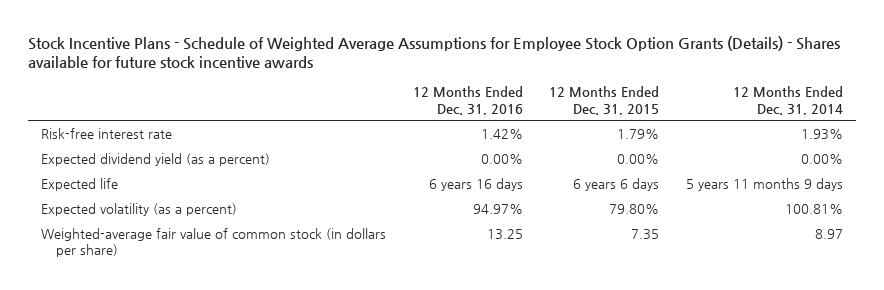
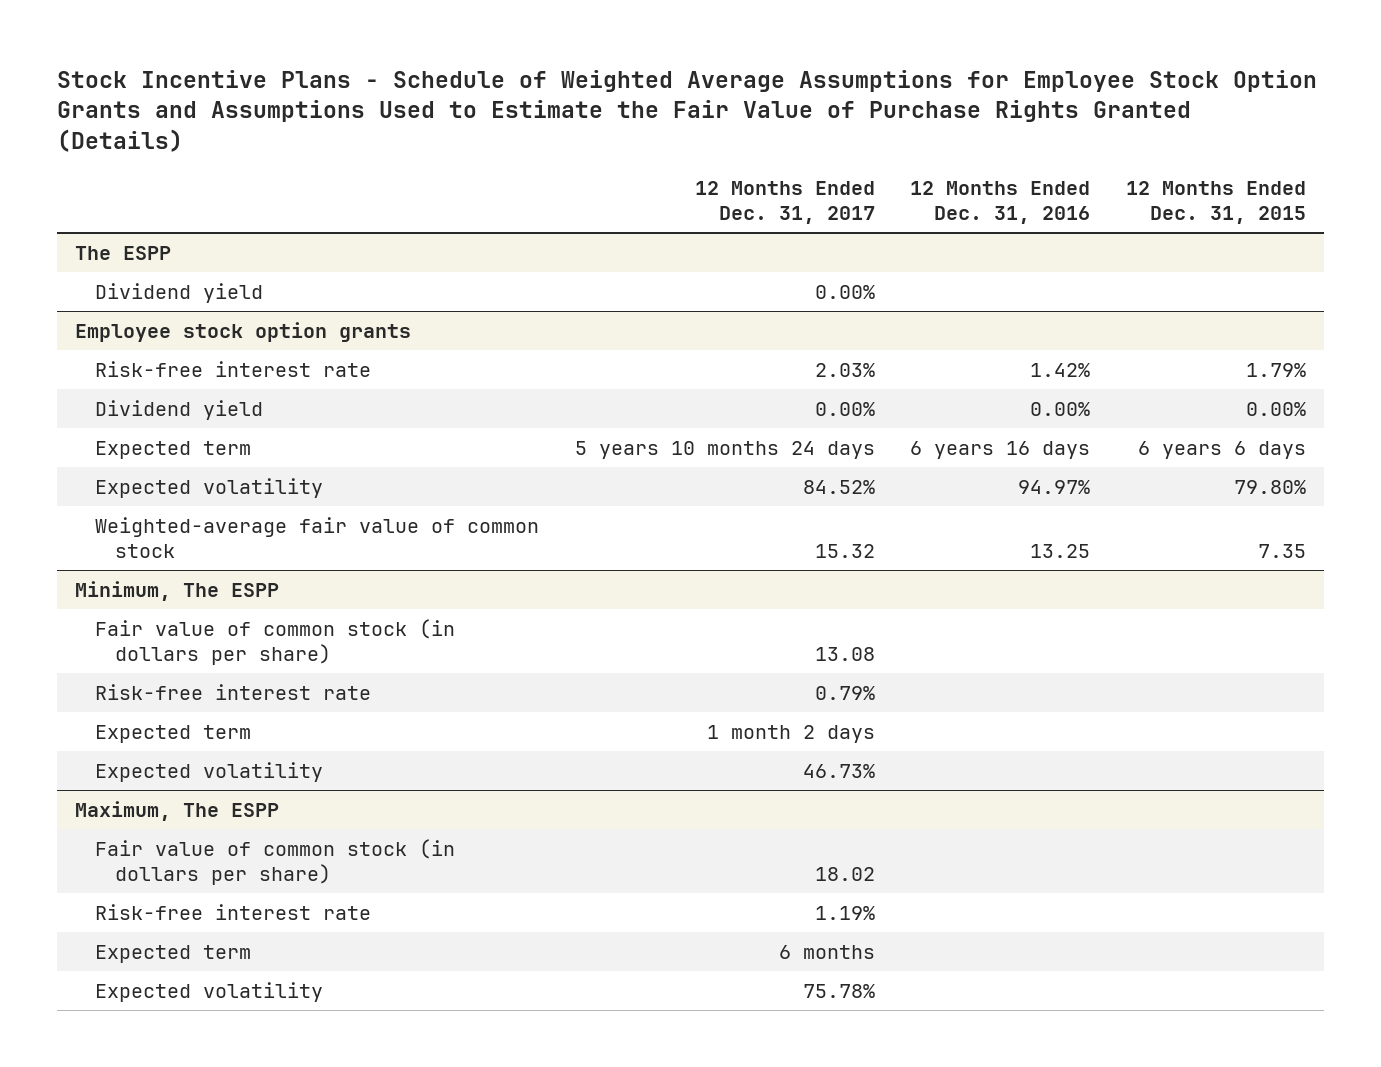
- Stock Incentive Plans - Schedule of Weighted Average Assumptions for Employee Stock Option Grants (Details) - Shares available for future stock incentive awards
+ Stock Incentive Plans - Schedule of Weighted Average Assumptions for Employee Stock Option Grants and Assumptions Used to Estimate the Fair Value of Purchase Rights Granted (Details)
- | 12 Months Ended Dec. 31, 2016 | 12 Months Ended Dec. 31, 2015 | 12 Months Ended Dec. 31, 2014
+ | 12 Months Ended Dec. 31, 2017 | 12 Months Ended Dec. 31, 2016 | 12 Months Ended Dec. 31, 2015
+ The ESPP
+ Dividend yield | 0.00% | |
+ Employee stock option grants
- Expected dividend yield (as a percent) | 0.00% | 0.00% | 0.00%
- Expected life | 6 years 16 days | 6 years 6 days | 5 years 11 months 9 days
- Expected volatility (as a percent) | 94.97% | 79.80% | 100.81%
- Weighted-average fair value of common stock (in dollars per share) | 13.25 | 7.35 | 8.97
+ Dividend yield | 0.00% | 0.00% | 0.00%
+ Expected term | 5 years 10 months 24 days | 6 years 16 days | 6 years 6 days
+ Expected volatility | 84.52% | 94.97% | 79.80%
+ Weighted-average fair value of common stock | 15.32 | 13.25 | 7.35
+ Minimum, The ESPP
+ Fair value of common stock (in dollars per share) | 13.08 | |
+ Risk-free interest rate | 0.79% | |
+ Expected term | 1 month 2 days | |
+ Expected volatility | 46.73% | |
+ Maximum, The ESPP
+ Fair value of common stock (in dollars per share) | 18.02 | |
+ Risk-free interest rate | 1.19% | |
+ Expected term | 6 months | |
+ Expected volatility | 75.78% | |

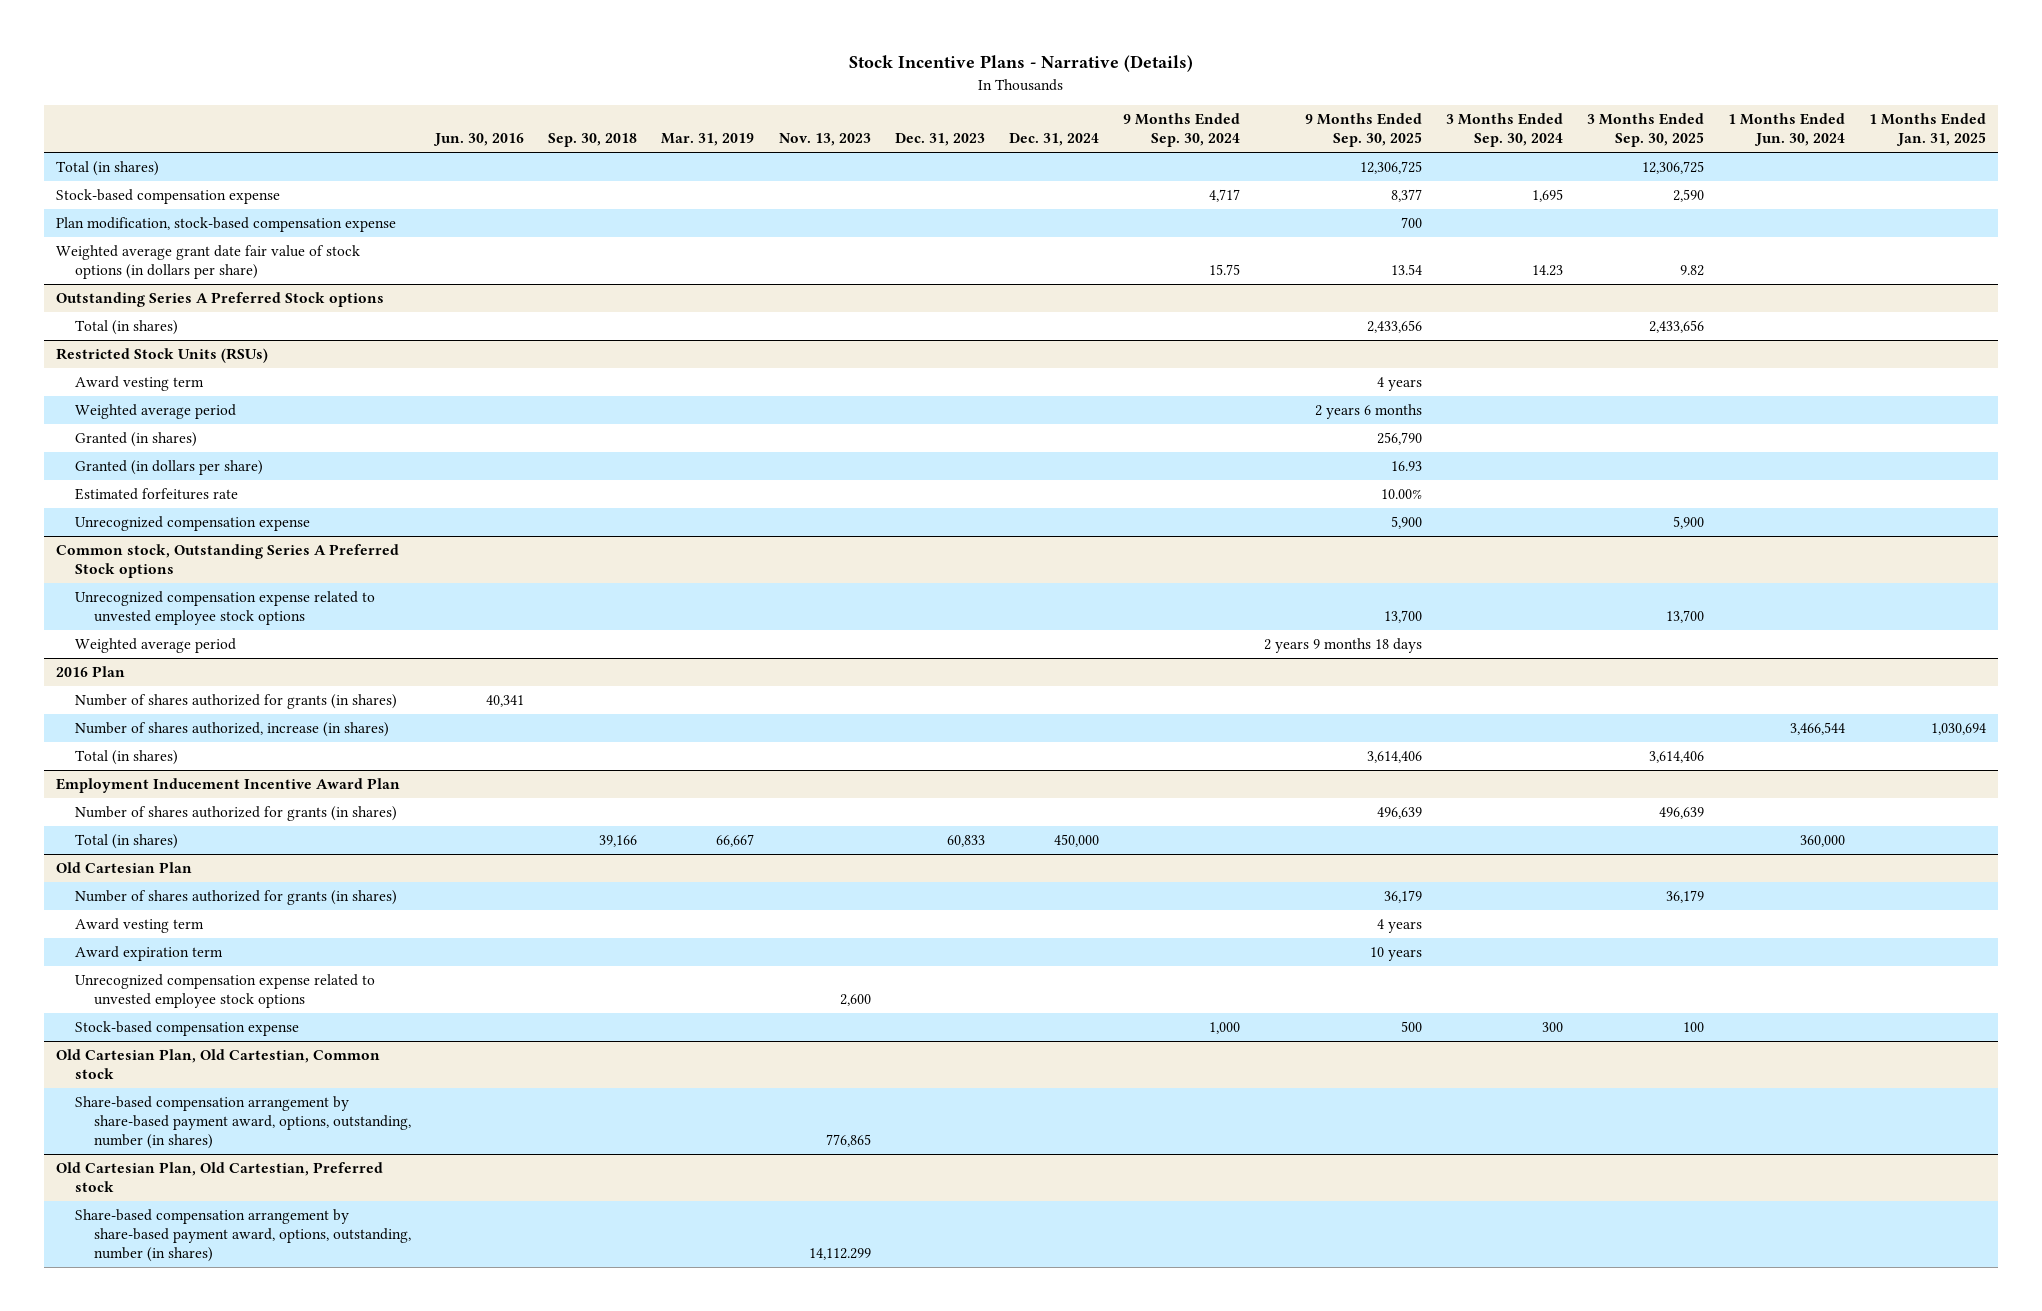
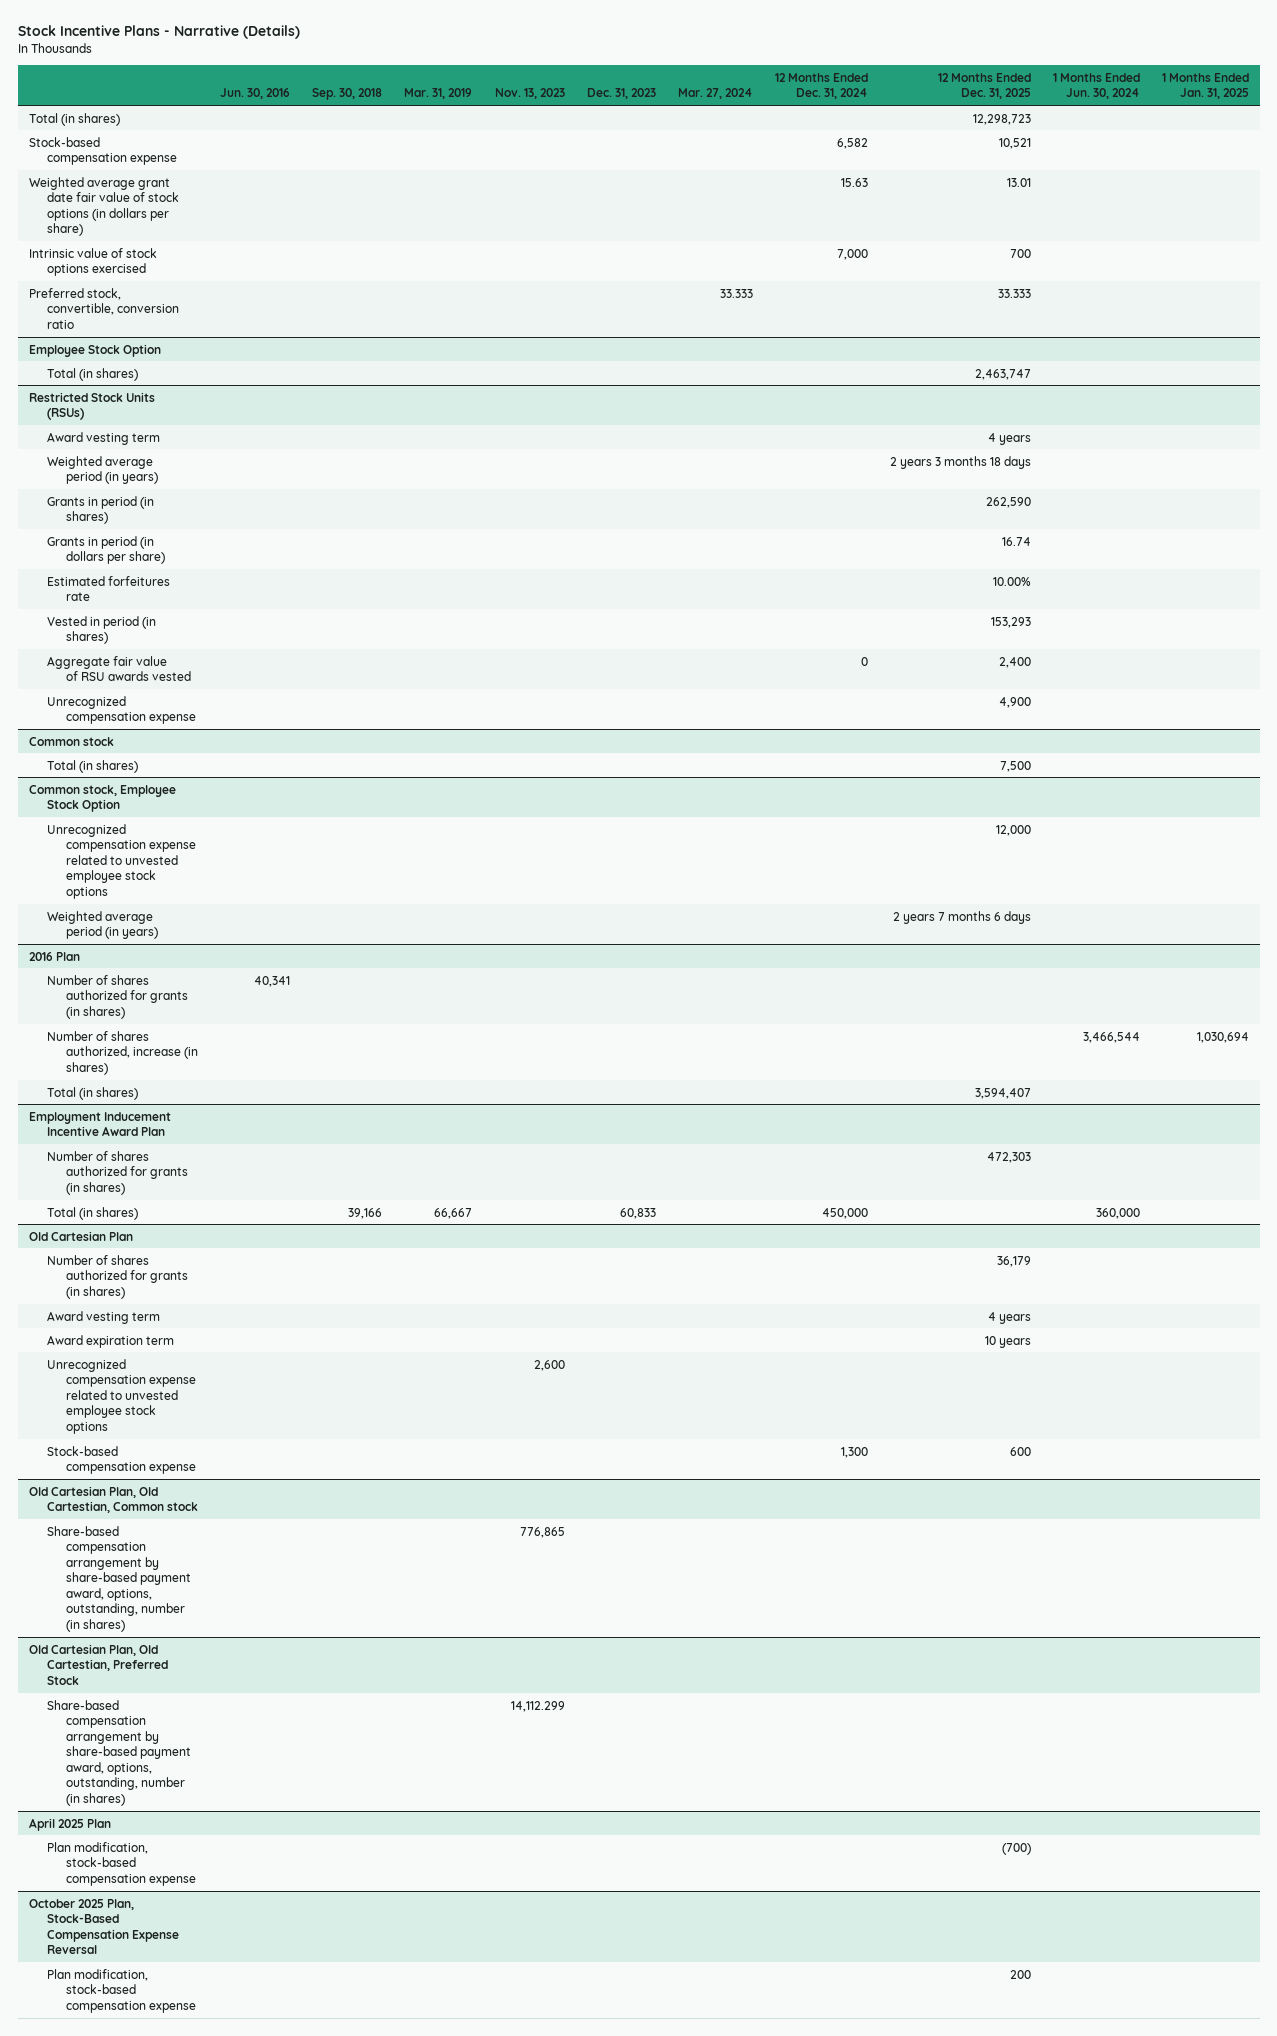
- | Jun. 30, 2016 | Sep. 30, 2018 | Mar. 31, 2019 | Nov. 13, 2023 | Dec. 31, 2023 | Dec. 31, 2024 | 9 Months Ended Sep. 30, 2024 | 9 Months Ended Sep. 30, 2025 | 3 Months Ended Sep. 30, 2024 | 3 Months Ended Sep. 30, 2025 | 1 Months Ended Jun. 30, 2024 | 1 Months Ended Jan. 31, 2025
+ | Jun. 30, 2016 | Sep. 30, 2018 | Mar. 31, 2019 | Nov. 13, 2023 | Dec. 31, 2023 | Mar. 27, 2024 | 12 Months Ended Dec. 31, 2024 | 12 Months Ended Dec. 31, 2025 | 1 Months Ended Jun. 30, 2024 | 1 Months Ended Jan. 31, 2025
- Plan modification, stock-based compensation expense | | | | | | | | 700 | | | |
- Outstanding Series A Preferred Stock options
+ Intrinsic value of stock options exercised | | | | | | | 7,000 | 700 | |
+ Preferred stock, convertible, conversion ratio | | | | | | 33.333 | | 33.333 | |
+ Employee Stock Option
@ Restricted Stock Units (RSUs)
- Weighted average period | | | | | | | | 2 years 6 months | | | |
- Granted (in shares) | | | | | | | | 256,790 | | | |
- Granted (in dollars per share) | | | | | | | | 16.93 | | | |
+ Weighted average period (in years) | | | | | | | | 2 years 3 months 18 days | |
+ Grants in period (in shares) | | | | | | | | 262,590 | |
+ Grants in period (in dollars per share) | | | | | | | | 16.74 | |
+ Vested in period (in shares) | | | | | | | | 153,293 | |
+ Aggregate fair value of RSU awards vested | | | | | | | 0 | 2,400 | |
- Common stock, Outstanding Series A Preferred Stock options
- Unrecognized compensation expense related to unvested employee stock options | | | | | | | | 13,700 | | 13,700 | |
- Weighted average period | | | | | | | | 2 years 9 months 18 days | | | |
+ Common stock
+ Total (in shares) | | | | | | | | 7,500 | |
+ Common stock, Employee Stock Option
+ Unrecognized compensation expense related to unvested employee stock options | | | | | | | | 12,000 | |
+ Weighted average period (in years) | | | | | | | | 2 years 7 months 6 days | |
- Old Cartesian Plan, Old Cartestian, Preferred stock
+ Old Cartesian Plan, Old Cartestian, Preferred Stock
+ April 2025 Plan
+ Plan modification, stock-based compensation expense | | | | | | | | (700) | |
+ October 2025 Plan, Stock-Based Compensation Expense Reversal
+ Plan modification, stock-based compensation expense | | | | | | | | 200 | |

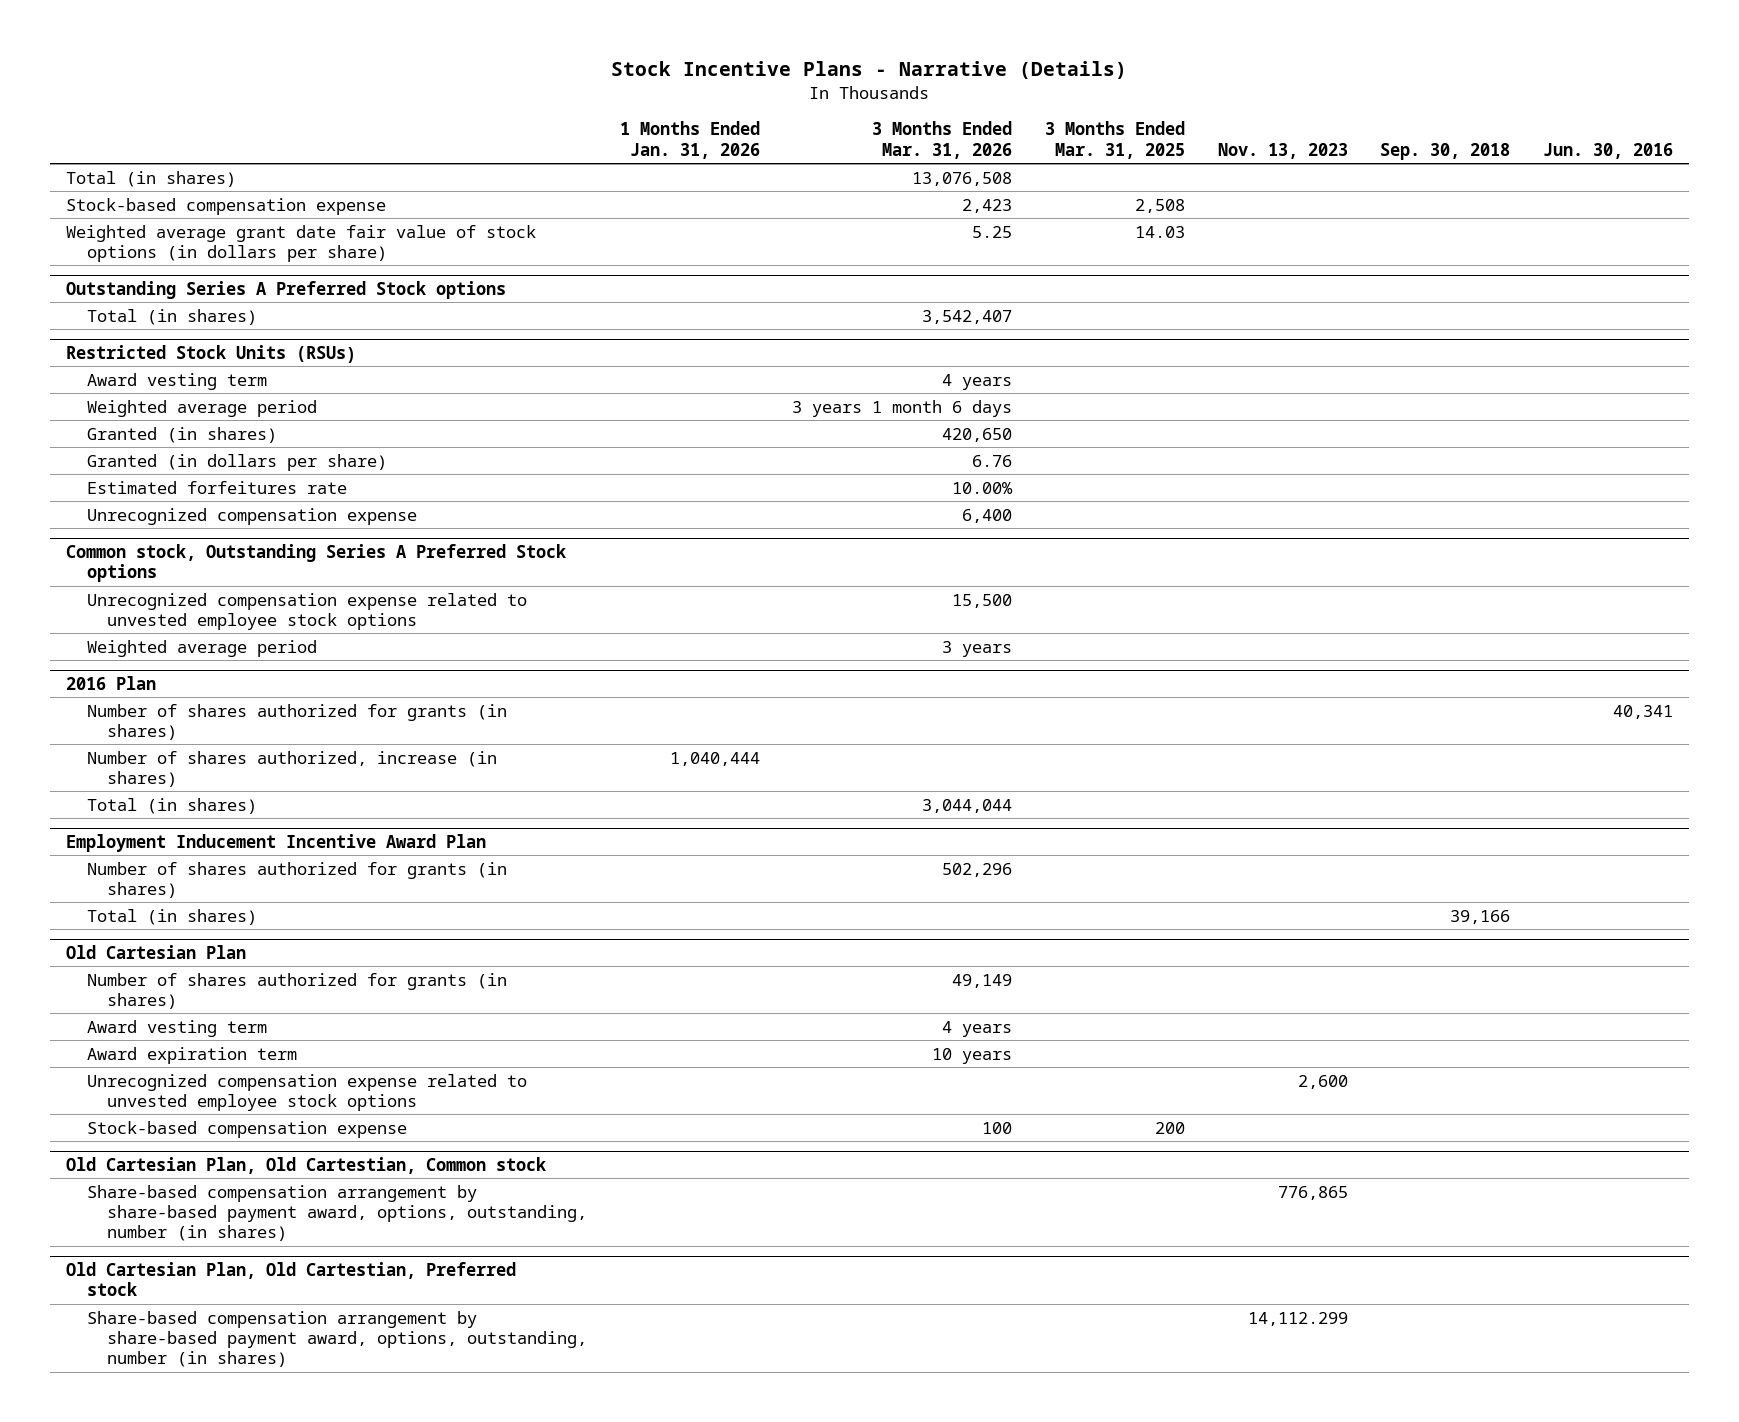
- | Jun. 30, 2016 | Sep. 30, 2018 | Mar. 31, 2019 | Nov. 13, 2023 | Dec. 31, 2023 | Mar. 27, 2024 | 12 Months Ended Dec. 31, 2024 | 12 Months Ended Dec. 31, 2025 | 1 Months Ended Jun. 30, 2024 | 1 Months Ended Jan. 31, 2025
+ | 1 Months Ended Jan. 31, 2026 | 3 Months Ended Mar. 31, 2026 | 3 Months Ended Mar. 31, 2025 | Nov. 13, 2023 | Sep. 30, 2018 | Jun. 30, 2016
- Intrinsic value of stock options exercised | | | | | | | 7,000 | 700 | |
- Preferred stock, convertible, conversion ratio | | | | | | 33.333 | | 33.333 | |
- Employee Stock Option
+ Outstanding Series A Preferred Stock options
@ Restricted Stock Units (RSUs)
- Weighted average period (in years) | | | | | | | | 2 years 3 months 18 days | |
- Grants in period (in shares) | | | | | | | | 262,590 | |
- Grants in period (in dollars per share) | | | | | | | | 16.74 | |
+ Weighted average period | | 3 years 1 month 6 days | | | |
+ Granted (in shares) | | 420,650 | | | |
+ Granted (in dollars per share) | | 6.76 | | | |
- Vested in period (in shares) | | | | | | | | 153,293 | |
- Aggregate fair value of RSU awards vested | | | | | | | 0 | 2,400 | |
- Common stock
- Total (in shares) | | | | | | | | 7,500 | |
- Common stock, Employee Stock Option
- Unrecognized compensation expense related to unvested employee stock options | | | | | | | | 12,000 | |
- Weighted average period (in years) | | | | | | | | 2 years 7 months 6 days | |
+ Common stock, Outstanding Series A Preferred Stock options
+ Unrecognized compensation expense related to unvested employee stock options | | 15,500 | | | |
+ Weighted average period | | 3 years | | | |
- Old Cartesian Plan, Old Cartestian, Preferred Stock
+ Old Cartesian Plan, Old Cartestian, Preferred stock
- April 2025 Plan
- Plan modification, stock-based compensation expense | | | | | | | | (700) | |
- October 2025 Plan, Stock-Based Compensation Expense Reversal
- Plan modification, stock-based compensation expense | | | | | | | | 200 | |

